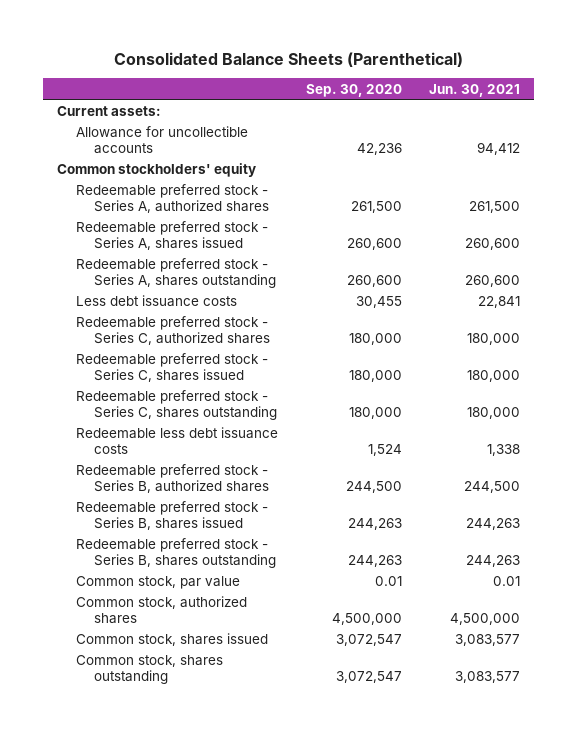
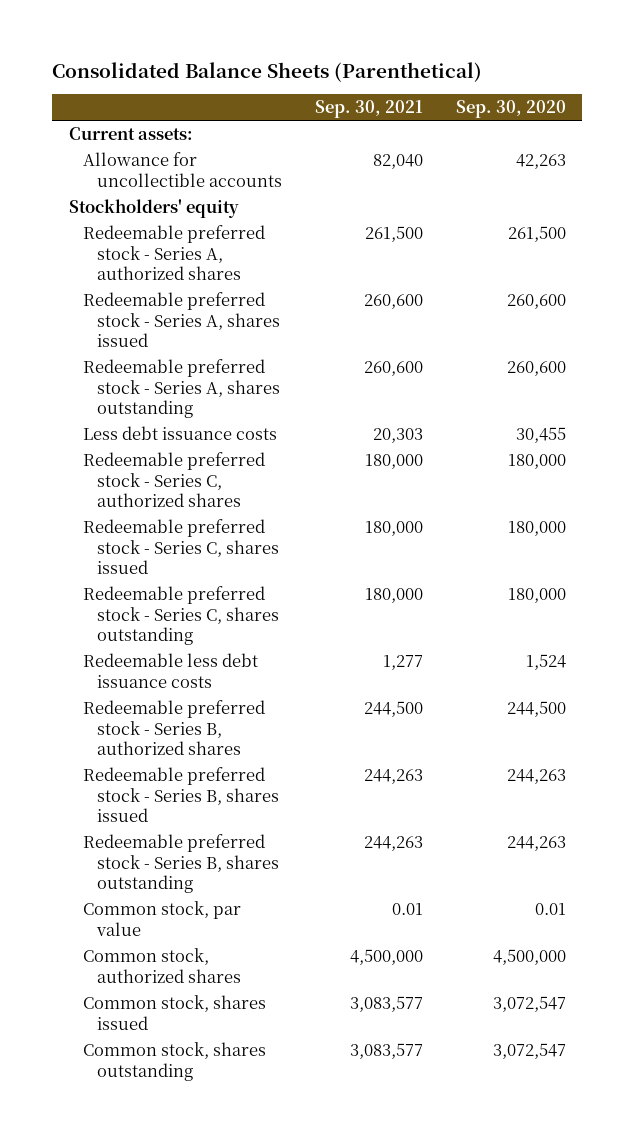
- | Sep. 30, 2020 | Jun. 30, 2021
+ | Sep. 30, 2021 | Sep. 30, 2020
- Allowance for uncollectible accounts | 42,236 | 94,412
- Common stockholders' equity
+ Allowance for uncollectible accounts | 82,040 | 42,263
+ Stockholders' equity

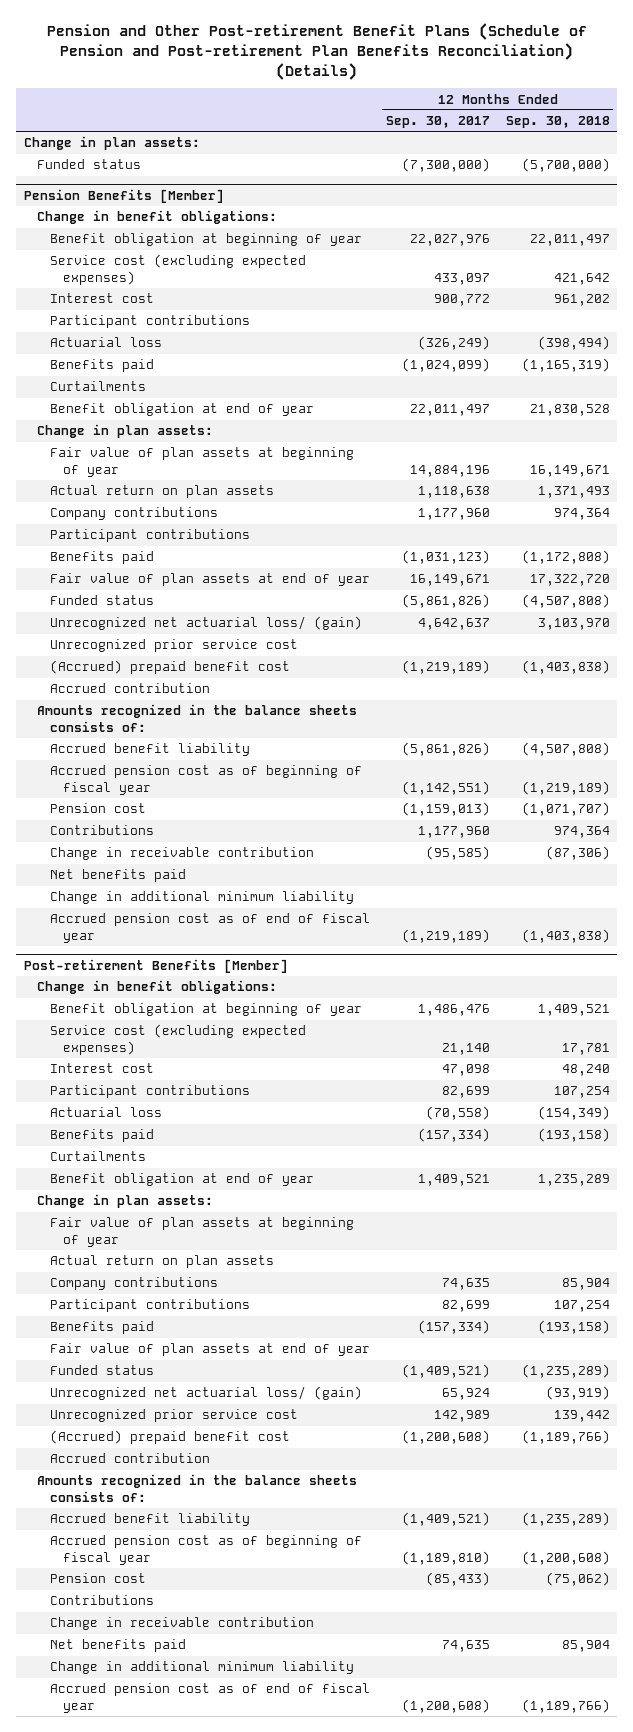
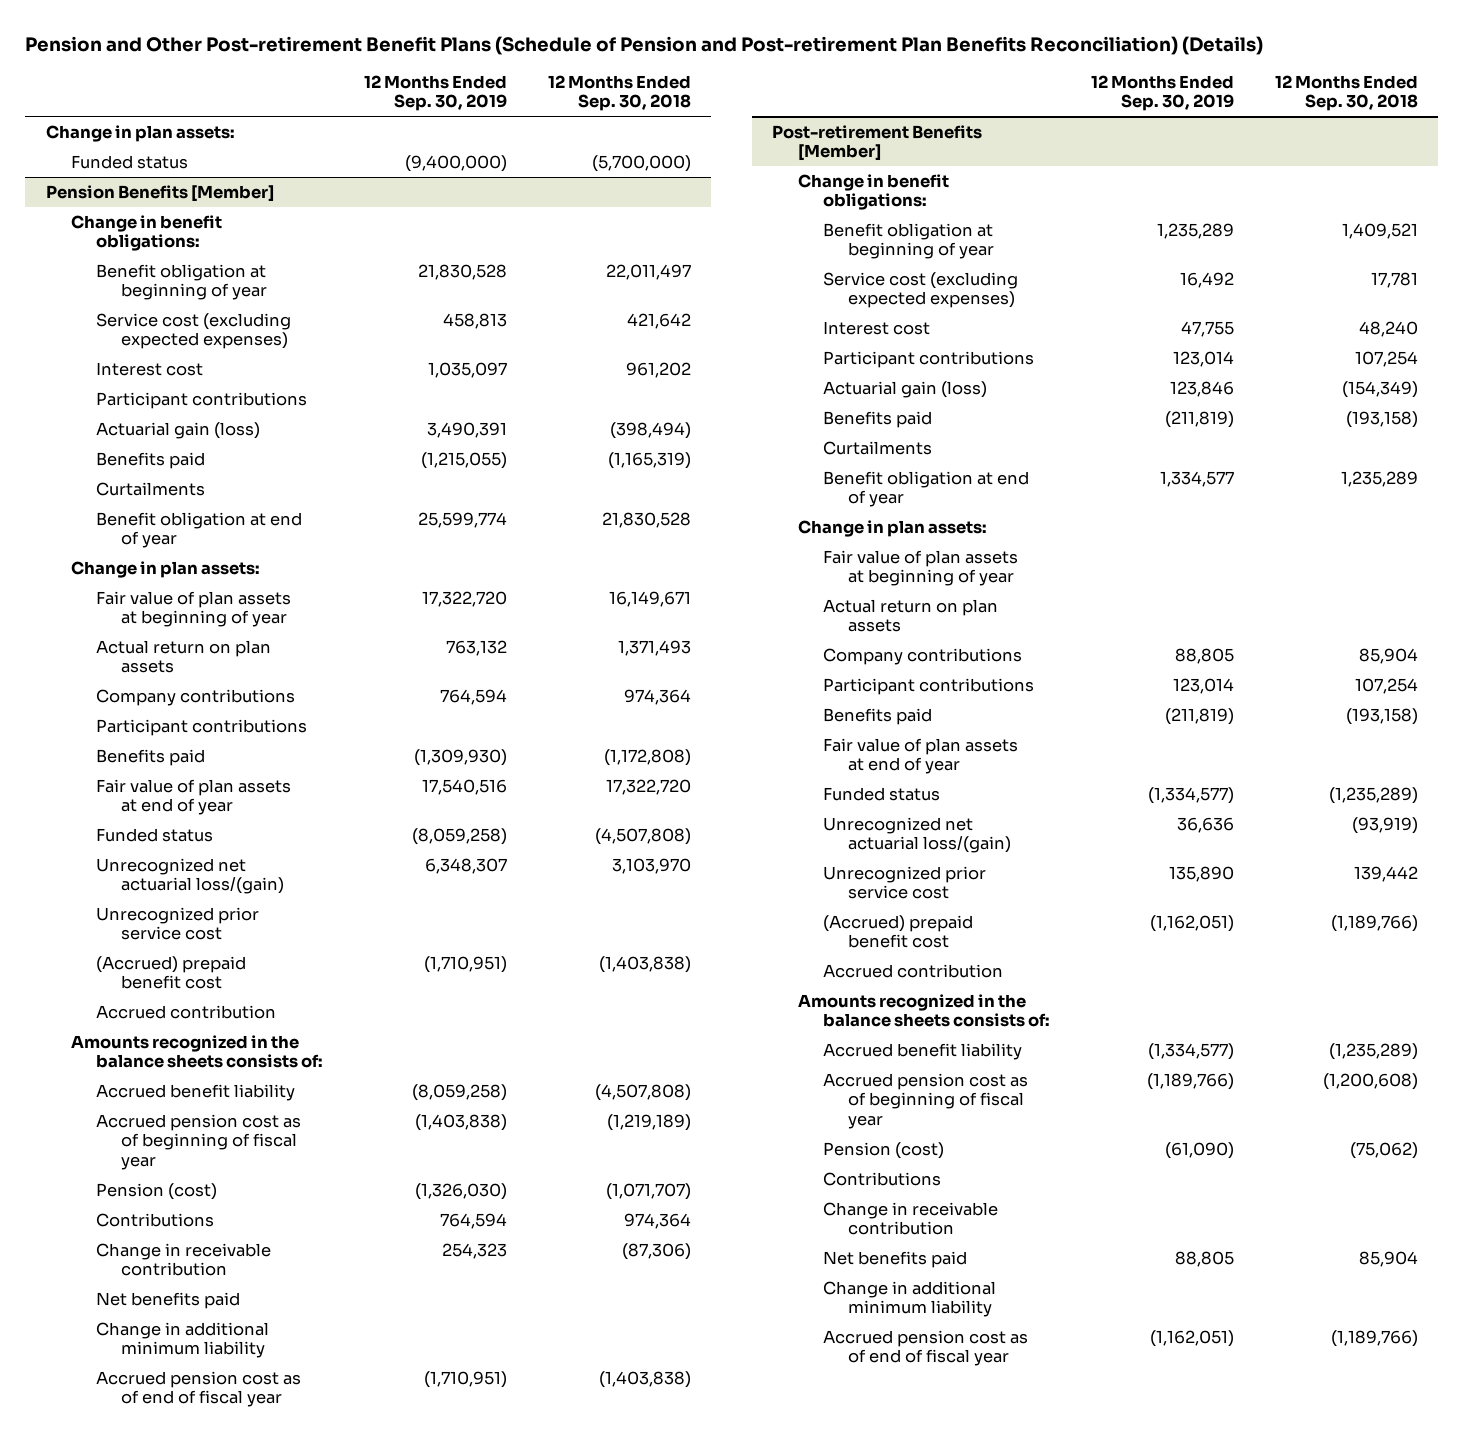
- | 12 Months Ended Sep. 30, 2017 | 12 Months Ended Sep. 30, 2018
+ | 12 Months Ended Sep. 30, 2019 | 12 Months Ended Sep. 30, 2018
@ Pension Benefits [Member]
- Actuarial loss | (326,249) | (398,494)
+ Actuarial gain (loss) | 3,490,391 | (398,494)
- Unrecognized net actuarial loss/ (gain) | 4,642,637 | 3,103,970
+ Unrecognized net actuarial loss/(gain) | 6,348,307 | 3,103,970
- Pension cost | (1,159,013) | (1,071,707)
+ Pension (cost) | (1,326,030) | (1,071,707)
@ Post-retirement Benefits [Member]
- Actuarial loss | (70,558) | (154,349)
+ Actuarial gain (loss) | 123,846 | (154,349)
- Unrecognized net actuarial loss/ (gain) | 65,924 | (93,919)
+ Unrecognized net actuarial loss/(gain) | 36,636 | (93,919)
- Pension cost | (85,433) | (75,062)
+ Pension (cost) | (61,090) | (75,062)

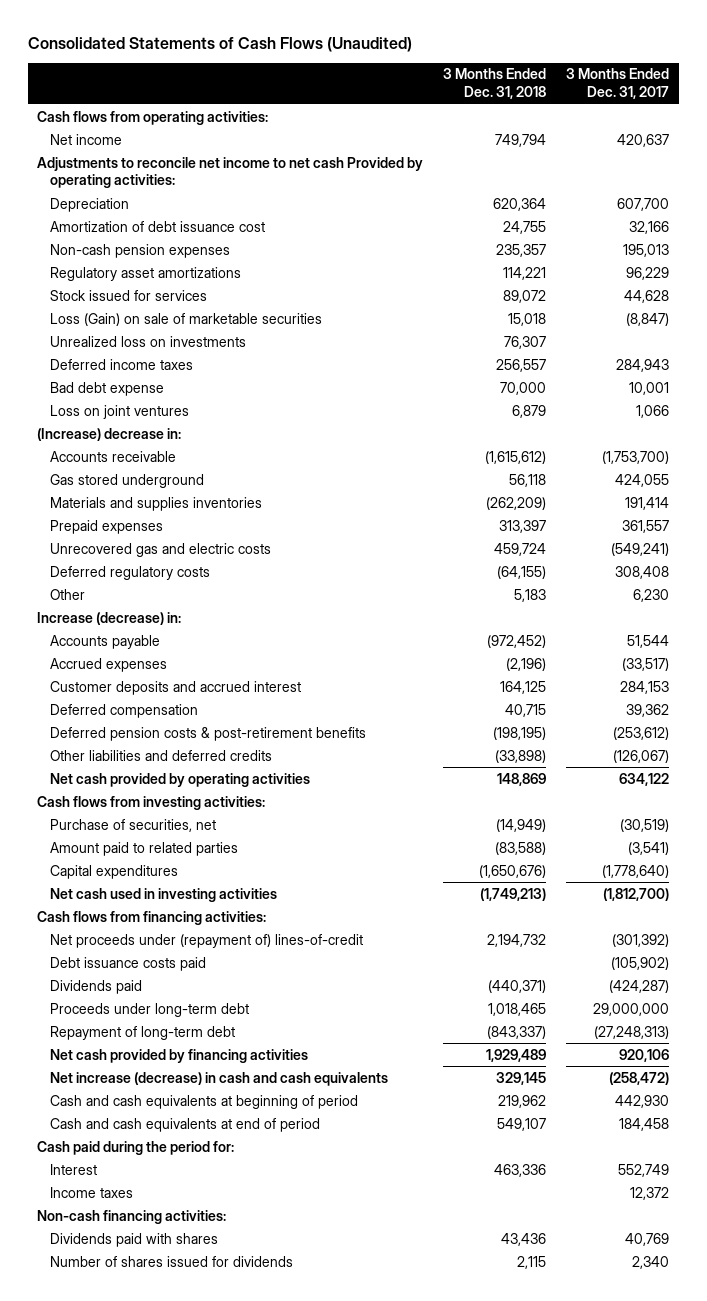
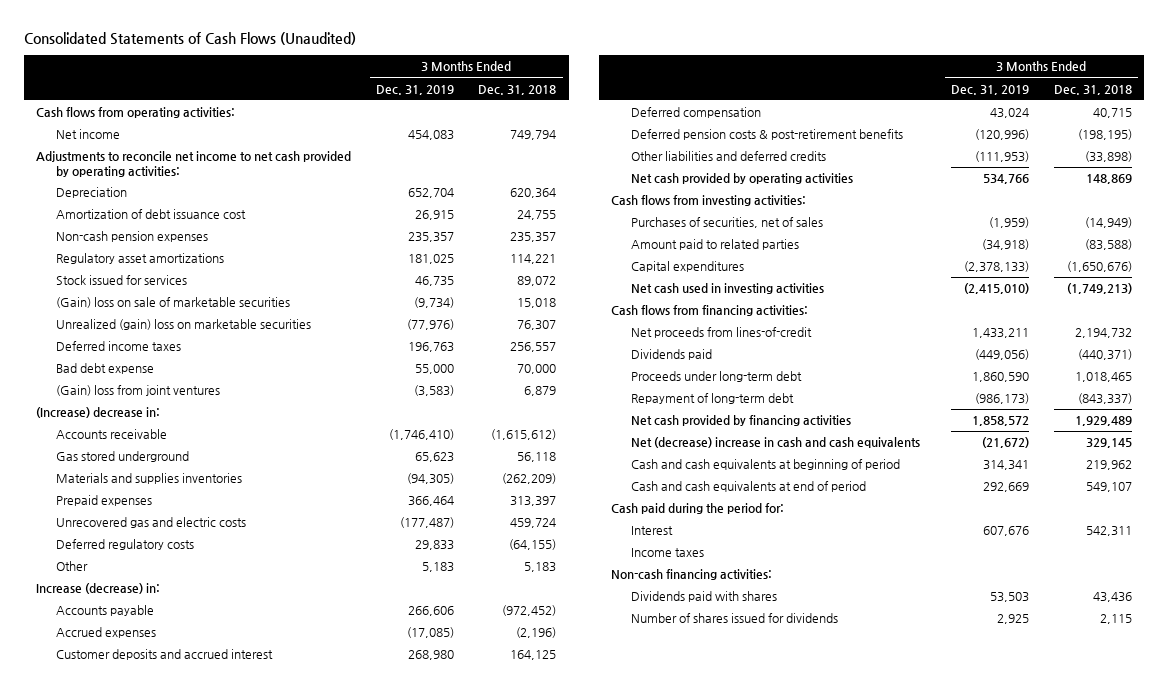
- | 3 Months Ended Dec. 31, 2018 | 3 Months Ended Dec. 31, 2017
+ | 3 Months Ended Dec. 31, 2019 | 3 Months Ended Dec. 31, 2018
- Adjustments to reconcile net income to net cash Provided by operating activities:
+ Adjustments to reconcile net income to net cash provided by operating activities:
- Loss (Gain) on sale of marketable securities | 15,018 | (8,847)
- Unrealized loss on investments | 76,307 |
+ (Gain) loss on sale of marketable securities | (9,734) | 15,018
+ Unrealized (gain) loss on marketable securities | (77,976) | 76,307
- Loss on joint ventures | 6,879 | 1,066
+ (Gain) loss from joint ventures | (3,583) | 6,879
- Purchase of securities, net | (14,949) | (30,519)
+ Purchases of securities, net of sales | (1,959) | (14,949)
- Net proceeds under (repayment of) lines-of-credit | 2,194,732 | (301,392)
- Debt issuance costs paid | | (105,902)
+ Net proceeds from lines-of-credit | 1,433,211 | 2,194,732
- Net increase (decrease) in cash and cash equivalents | 329,145 | (258,472)
+ Net (decrease) increase in cash and cash equivalents | (21,672) | 329,145
- Interest | 463,336 | 552,749
+ Interest | 607,676 | 542,311

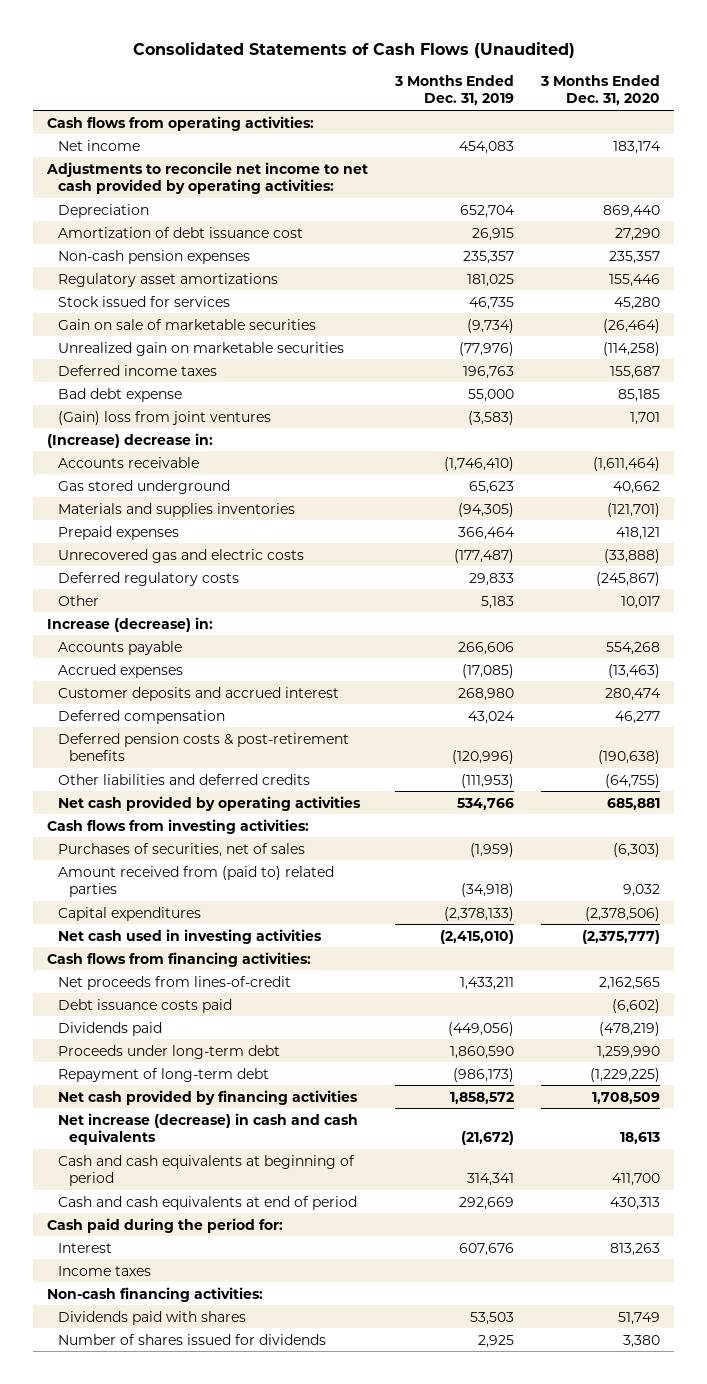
- | 3 Months Ended Dec. 31, 2019 | 3 Months Ended Dec. 31, 2018
+ | 3 Months Ended Dec. 31, 2019 | 3 Months Ended Dec. 31, 2020
- (Gain) loss on sale of marketable securities | (9,734) | 15,018
- Unrealized (gain) loss on marketable securities | (77,976) | 76,307
+ Gain on sale of marketable securities | (9,734) | (26,464)
+ Unrealized gain on marketable securities | (77,976) | (114,258)
- Amount paid to related parties | (34,918) | (83,588)
+ Amount received from (paid to) related parties | (34,918) | 9,032
+ Debt issuance costs paid | | (6,602)
- Net (decrease) increase in cash and cash equivalents | (21,672) | 329,145
+ Net increase (decrease) in cash and cash equivalents | (21,672) | 18,613

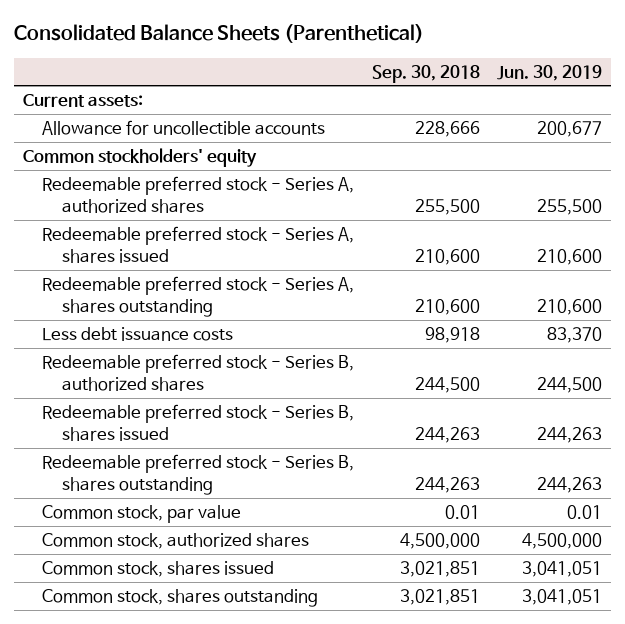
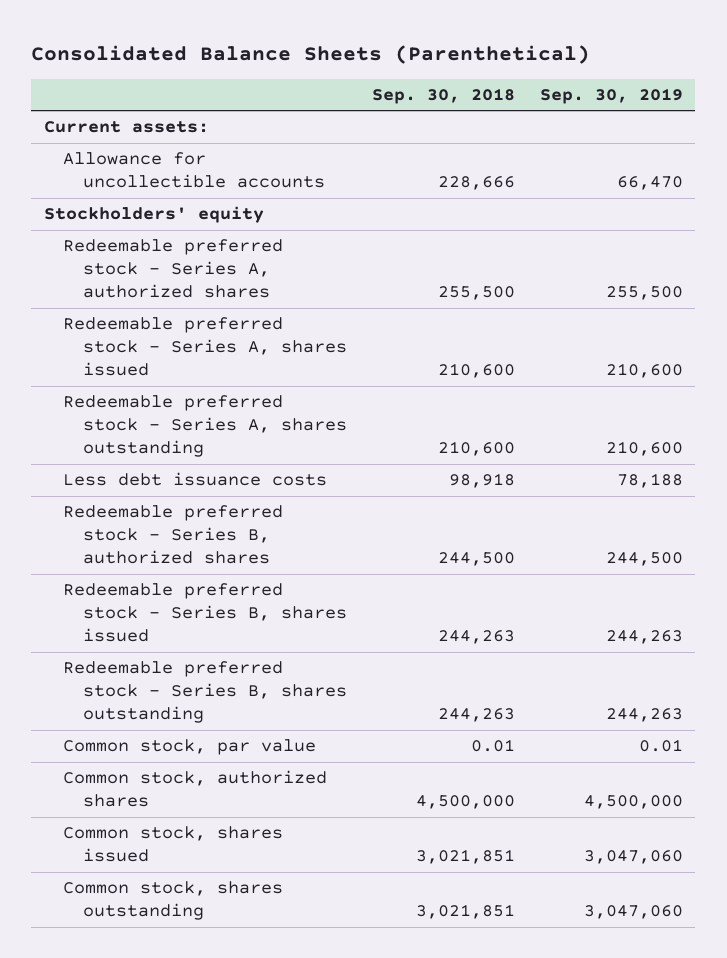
- | Sep. 30, 2018 | Jun. 30, 2019
+ | Sep. 30, 2018 | Sep. 30, 2019
- Common stockholders' equity
+ Stockholders' equity

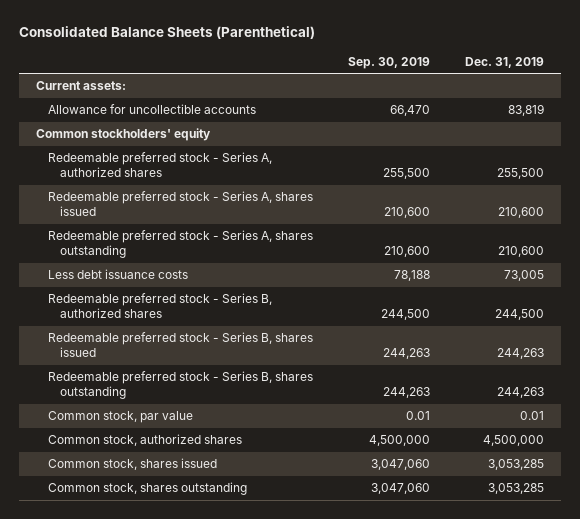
- | Sep. 30, 2018 | Sep. 30, 2019
+ | Sep. 30, 2019 | Dec. 31, 2019
- Stockholders' equity
+ Common stockholders' equity

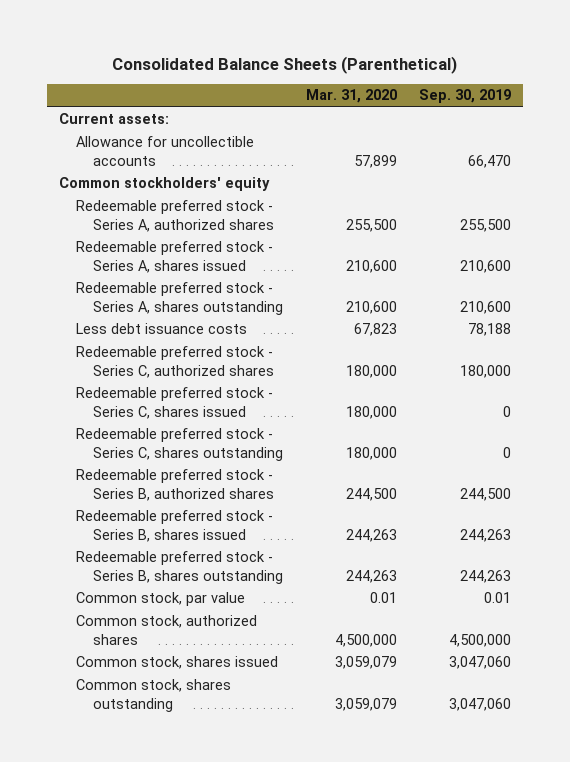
- | Sep. 30, 2019 | Dec. 31, 2019
+ | Mar. 31, 2020 | Sep. 30, 2019
+ Redeemable preferred stock - Series C, authorized shares | 180,000 | 180,000
+ Redeemable preferred stock - Series C, shares issued | 180,000 | 0
+ Redeemable preferred stock - Series C, shares outstanding | 180,000 | 0

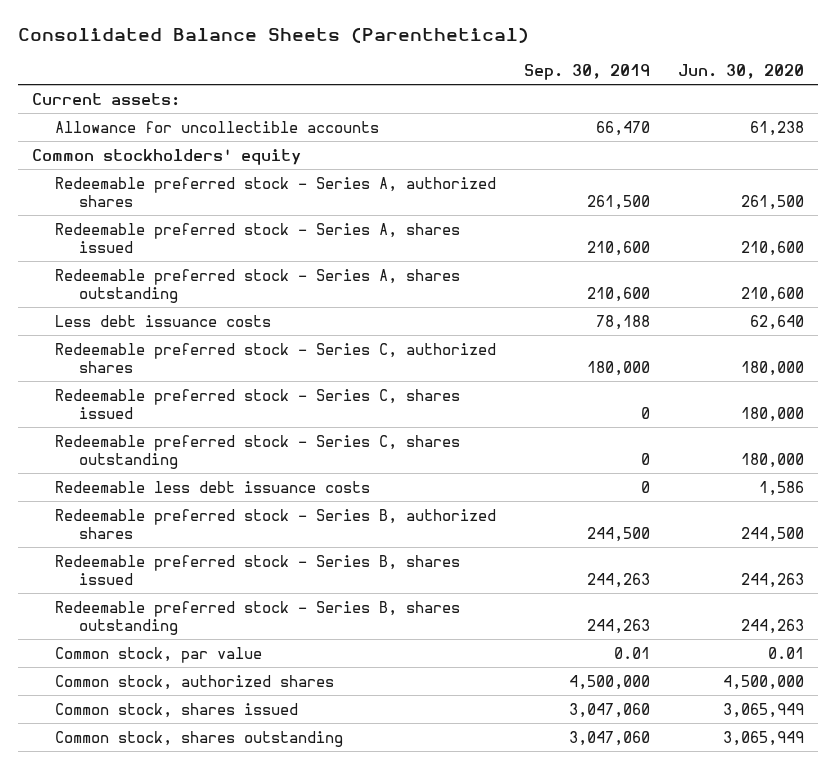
- | Mar. 31, 2020 | Sep. 30, 2019
+ | Sep. 30, 2019 | Jun. 30, 2020
- Redeemable preferred stock - Series A, authorized shares | 255,500 | 255,500
+ Redeemable preferred stock - Series A, authorized shares | 261,500 | 261,500
+ Redeemable less debt issuance costs | 0 | 1,586

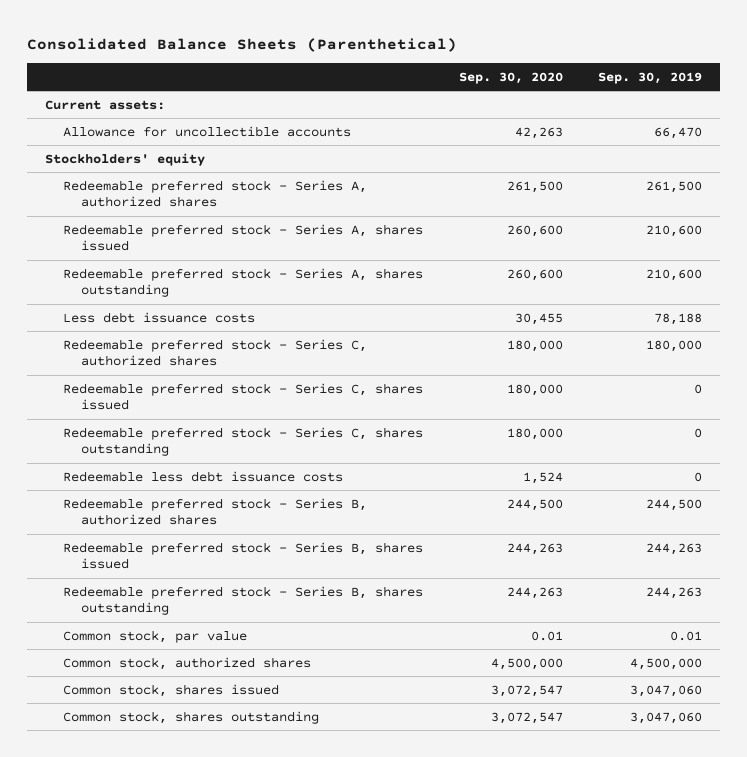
- | Sep. 30, 2019 | Jun. 30, 2020
+ | Sep. 30, 2020 | Sep. 30, 2019
- Common stockholders' equity
+ Stockholders' equity

